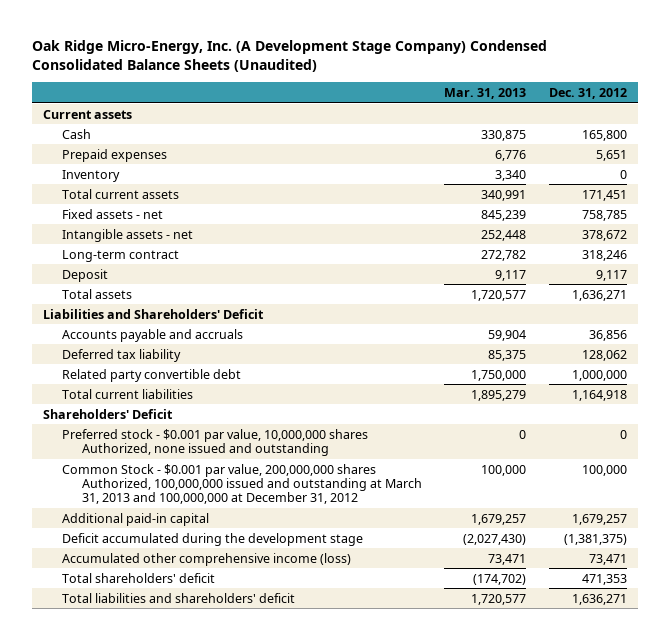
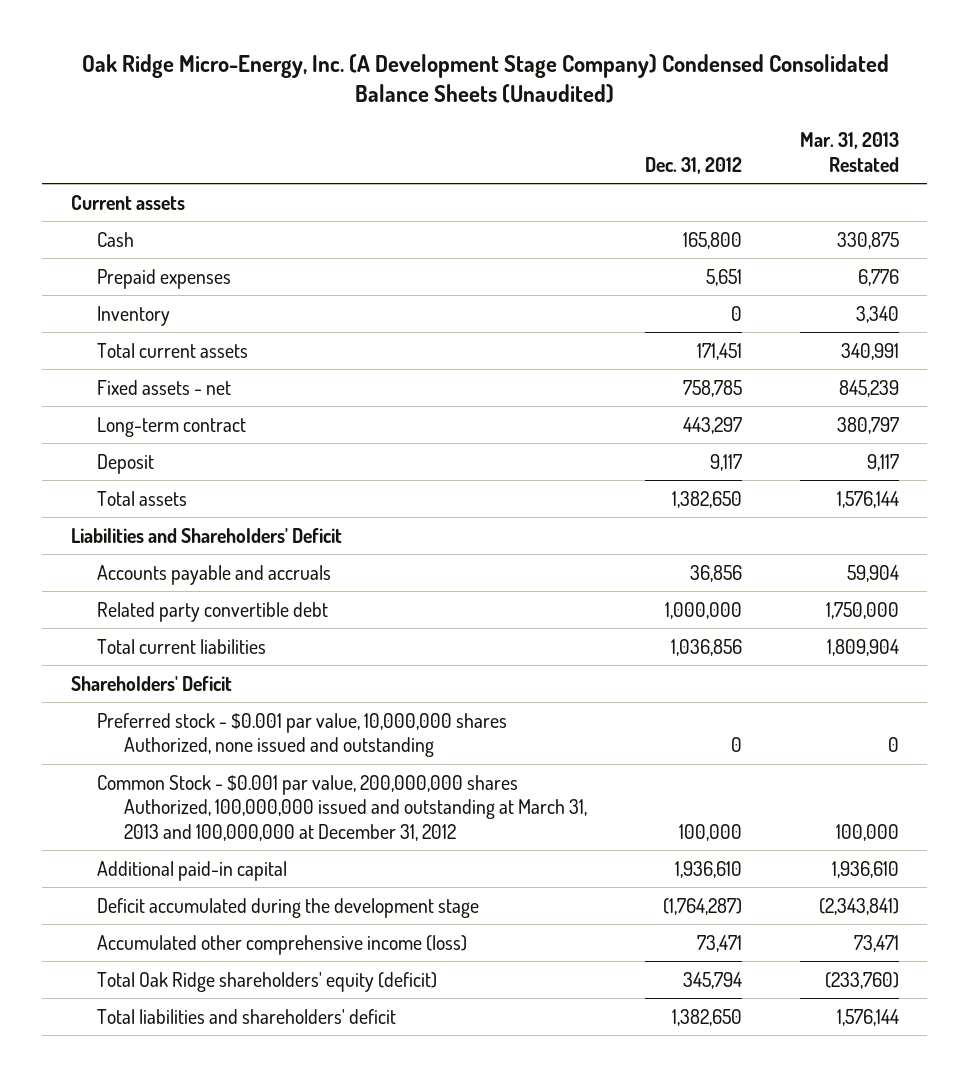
- | Mar. 31, 2013 | Dec. 31, 2012
+ | Dec. 31, 2012 | Mar. 31, 2013 Restated
- Intangible assets - net | 252,448 | 378,672
- Long-term contract | 272,782 | 318,246
+ Long-term contract | 443,297 | 380,797
- Total assets | 1,720,577 | 1,636,271
+ Total assets | 1,382,650 | 1,576,144
- Deferred tax liability | 85,375 | 128,062
- Total current liabilities | 1,895,279 | 1,164,918
+ Total current liabilities | 1,036,856 | 1,809,904
- Additional paid-in capital | 1,679,257 | 1,679,257
- Deficit accumulated during the development stage | (2,027,430) | (1,381,375)
+ Additional paid-in capital | 1,936,610 | 1,936,610
+ Deficit accumulated during the development stage | (1,764,287) | (2,343,841)
- Total shareholders' deficit | (174,702) | 471,353
- Total liabilities and shareholders' deficit | 1,720,577 | 1,636,271
+ Total Oak Ridge shareholders' equity (deficit) | 345,794 | (233,760)
+ Total liabilities and shareholders' deficit | 1,382,650 | 1,576,144

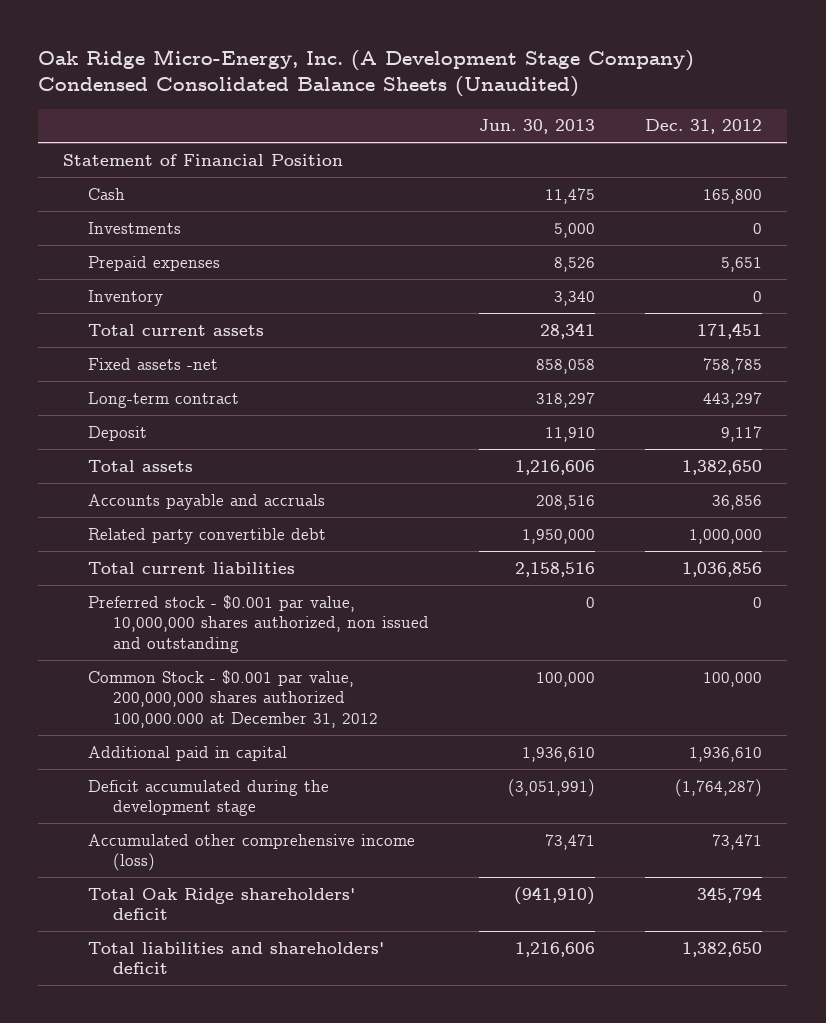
- | Dec. 31, 2012 | Mar. 31, 2013 Restated
+ | Jun. 30, 2013 | Dec. 31, 2012
- Current assets
+ Statement of Financial Position
+ Investments | 5,000 | 0
- Fixed assets - net | 758,785 | 845,239
+ Fixed assets -net | 858,058 | 758,785
- Liabilities and Shareholders' Deficit
- Shareholders' Deficit
- Preferred stock - $0.001 par value, 10,000,000 shares Authorized, none issued and outstanding | 0 | 0
- Common Stock - $0.001 par value, 200,000,000 shares Authorized, 100,000,000 issued and outstanding at March 31, 2013 and 100,000,000 at December 31, 2012 | 100,000 | 100,000
- Additional paid-in capital | 1,936,610 | 1,936,610
+ Preferred stock - $0.001 par value, 10,000,000 shares authorized, non issued and outstanding | 0 | 0
+ Common Stock - $0.001 par value, 200,000,000 shares authorized 100,000.000 at December 31, 2012 | 100,000 | 100,000
+ Additional paid in capital | 1,936,610 | 1,936,610
- Total Oak Ridge shareholders' equity (deficit) | 345,794 | (233,760)
+ Total Oak Ridge shareholders' deficit | (941,910) | 345,794

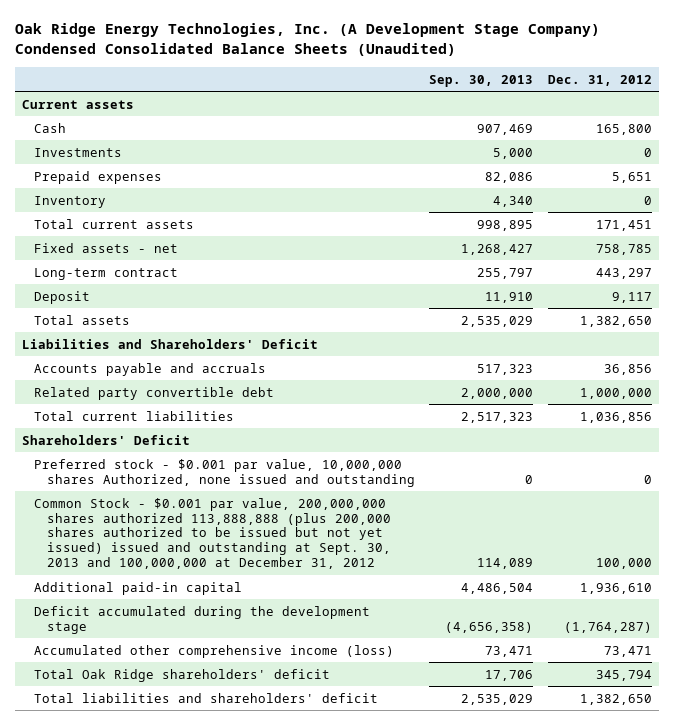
- Oak Ridge Micro-Energy, Inc. (A Development Stage Company) Condensed Consolidated Balance Sheets (Unaudited)
+ Oak Ridge Energy Technologies, Inc. (A Development Stage Company) Condensed Consolidated Balance Sheets (Unaudited)
- | Jun. 30, 2013 | Dec. 31, 2012
+ | Sep. 30, 2013 | Dec. 31, 2012
- Statement of Financial Position
+ Current assets
- Fixed assets -net | 858,058 | 758,785
+ Fixed assets - net | 1,268,427 | 758,785
+ Liabilities and Shareholders' Deficit
- Preferred stock - $0.001 par value, 10,000,000 shares authorized, non issued and outstanding | 0 | 0
- Common Stock - $0.001 par value, 200,000,000 shares authorized 100,000.000 at December 31, 2012 | 100,000 | 100,000
- Additional paid in capital | 1,936,610 | 1,936,610
+ Shareholders' Deficit
+ Preferred stock - $0.001 par value, 10,000,000 shares Authorized, none issued and outstanding | 0 | 0
+ Common Stock - $0.001 par value, 200,000,000 shares authorized 113,888,888 (plus 200,000 shares authorized to be issued but not yet issued) issued and outstanding at Sept. 30, 2013 and 100,000,000 at December 31, 2012 | 114,089 | 100,000
+ Additional paid-in capital | 4,486,504 | 1,936,610

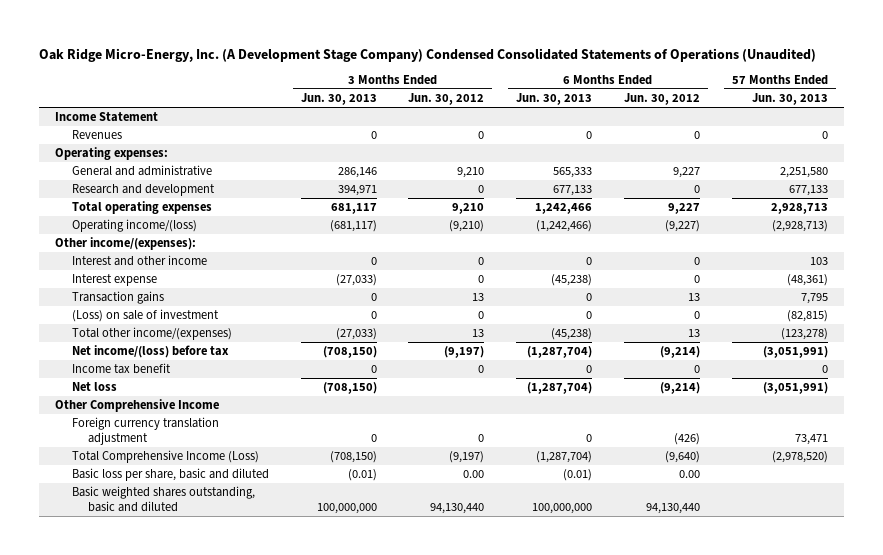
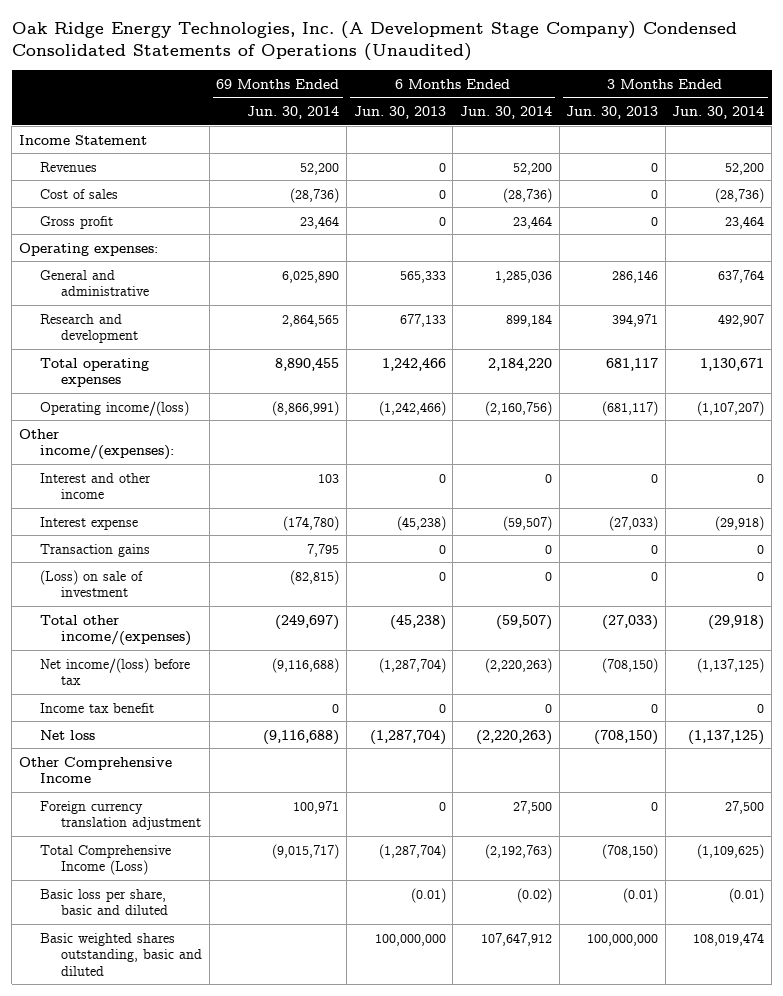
- Oak Ridge Micro-Energy, Inc. (A Development Stage Company) Condensed Consolidated Statements of Operations (Unaudited)
+ Oak Ridge Energy Technologies, Inc. (A Development Stage Company) Condensed Consolidated Statements of Operations (Unaudited)
- | 3 Months Ended Jun. 30, 2013 | 3 Months Ended Jun. 30, 2012 | 6 Months Ended Jun. 30, 2013 | 6 Months Ended Jun. 30, 2012 | 57 Months Ended Jun. 30, 2013
+ | 69 Months Ended Jun. 30, 2014 | 6 Months Ended Jun. 30, 2013 | 6 Months Ended Jun. 30, 2014 | 3 Months Ended Jun. 30, 2013 | 3 Months Ended Jun. 30, 2014
+ Cost of sales | (28,736) | 0 | (28,736) | 0 | (28,736)
+ Gross profit | 23,464 | 0 | 23,464 | 0 | 23,464

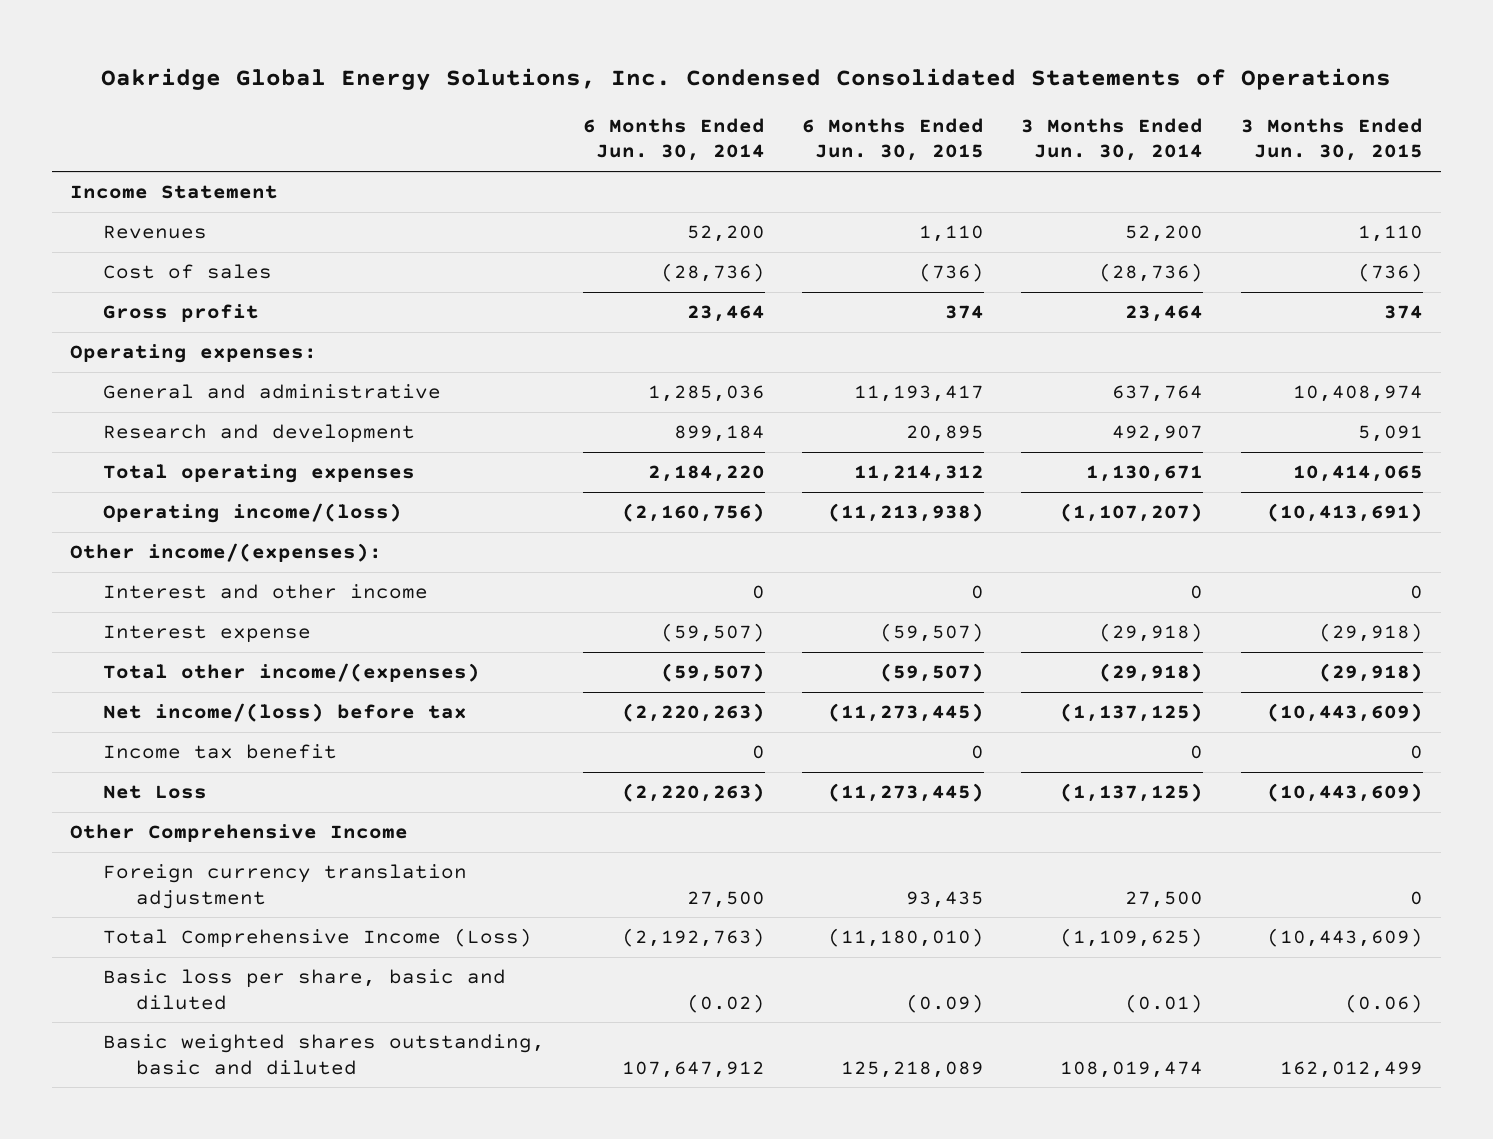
- Oak Ridge Energy Technologies, Inc. (A Development Stage Company) Condensed Consolidated Statements of Operations (Unaudited)
+ Oakridge Global Energy Solutions, Inc. Condensed Consolidated Statements of Operations
- | 69 Months Ended Jun. 30, 2014 | 6 Months Ended Jun. 30, 2013 | 6 Months Ended Jun. 30, 2014 | 3 Months Ended Jun. 30, 2013 | 3 Months Ended Jun. 30, 2014
+ | 6 Months Ended Jun. 30, 2014 | 6 Months Ended Jun. 30, 2015 | 3 Months Ended Jun. 30, 2014 | 3 Months Ended Jun. 30, 2015
- Transaction gains | 7,795 | 0 | 0 | 0 | 0
- (Loss) on sale of investment | (82,815) | 0 | 0 | 0 | 0
- Net loss | (9,116,688) | (1,287,704) | (2,220,263) | (708,150) | (1,137,125)
+ Net Loss | (2,220,263) | (11,273,445) | (1,137,125) | (10,443,609)

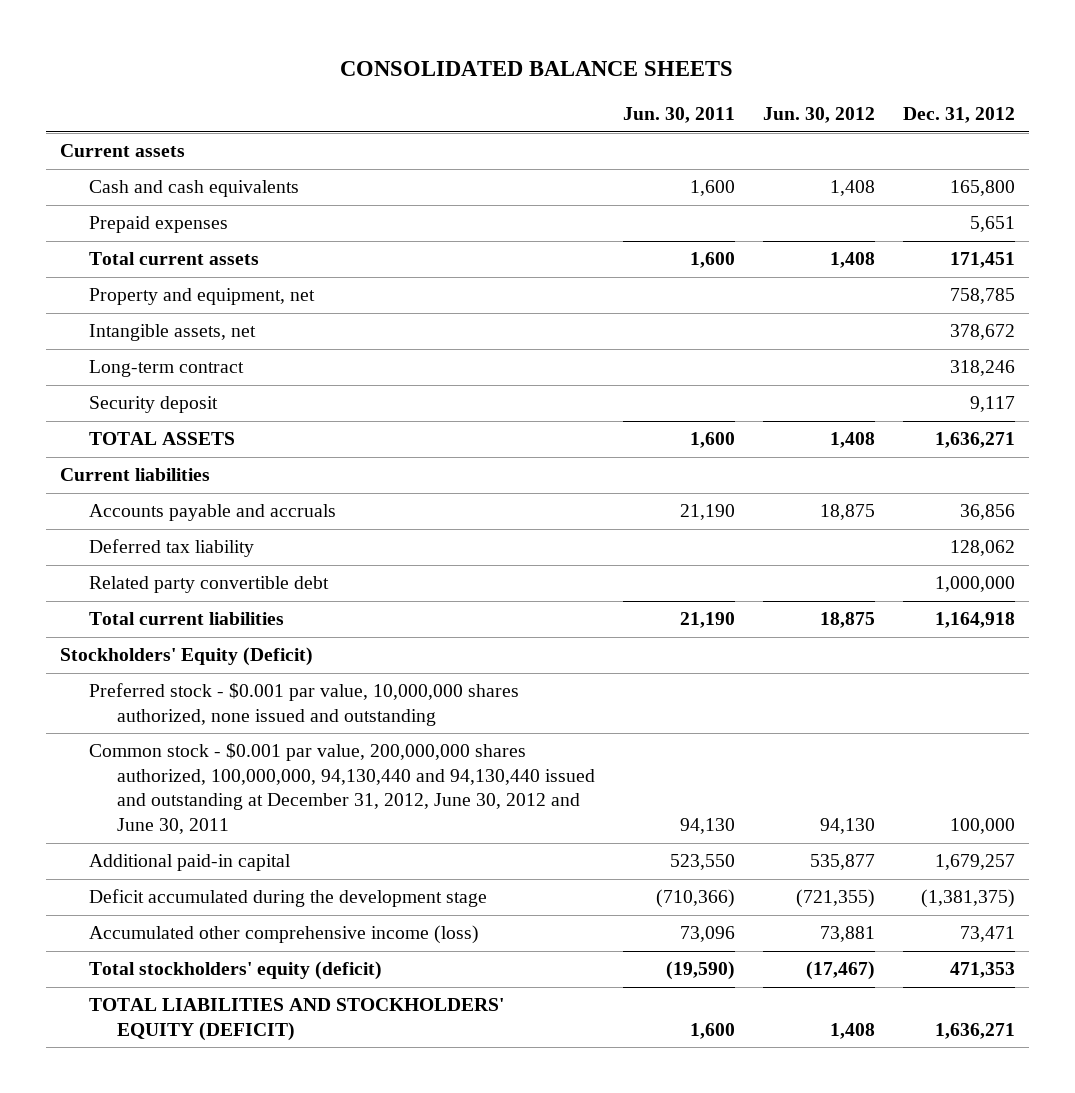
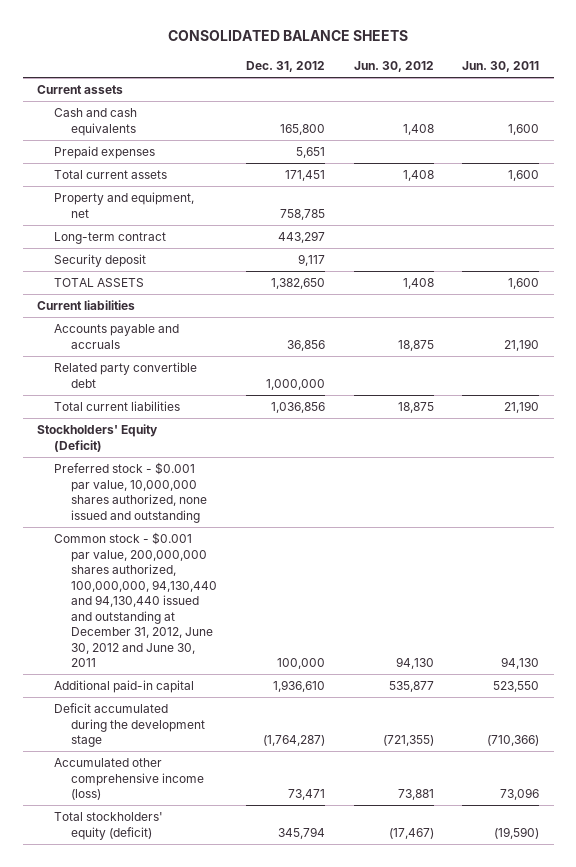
- | Jun. 30, 2011 | Jun. 30, 2012 | Dec. 31, 2012
+ | Dec. 31, 2012 | Jun. 30, 2012 | Jun. 30, 2011
- Intangible assets, net | | | 378,672
- Long-term contract | | | 318,246
+ Long-term contract | 443,297 | |
- TOTAL ASSETS | 1,600 | 1,408 | 1,636,271
+ TOTAL ASSETS | 1,382,650 | 1,408 | 1,600
- Deferred tax liability | | | 128,062
- Total current liabilities | 21,190 | 18,875 | 1,164,918
+ Total current liabilities | 1,036,856 | 18,875 | 21,190
- Additional paid-in capital | 523,550 | 535,877 | 1,679,257
- Deficit accumulated during the development stage | (710,366) | (721,355) | (1,381,375)
+ Additional paid-in capital | 1,936,610 | 535,877 | 523,550
+ Deficit accumulated during the development stage | (1,764,287) | (721,355) | (710,366)
- Total stockholders' equity (deficit) | (19,590) | (17,467) | 471,353
- TOTAL LIABILITIES AND STOCKHOLDERS' EQUITY (DEFICIT) | 1,600 | 1,408 | 1,636,271
+ Total stockholders' equity (deficit) | 345,794 | (17,467) | (19,590)

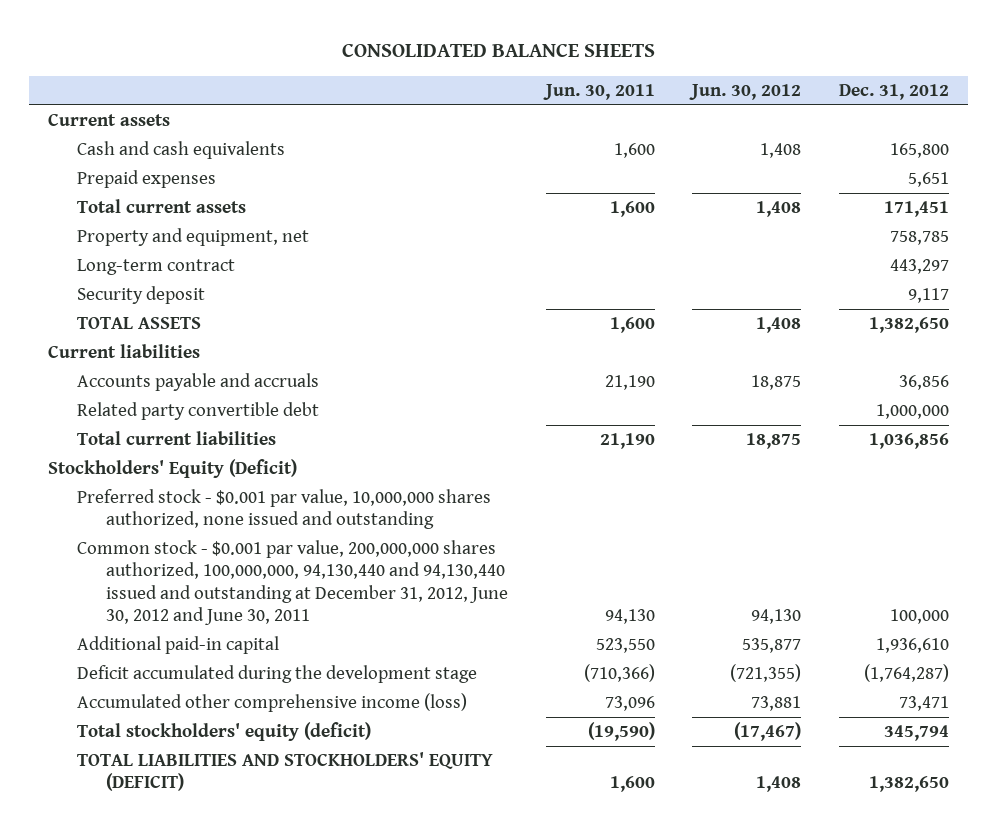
- | Dec. 31, 2012 | Jun. 30, 2012 | Jun. 30, 2011
+ | Jun. 30, 2011 | Jun. 30, 2012 | Dec. 31, 2012
+ TOTAL LIABILITIES AND STOCKHOLDERS' EQUITY (DEFICIT) | 1,600 | 1,408 | 1,382,650

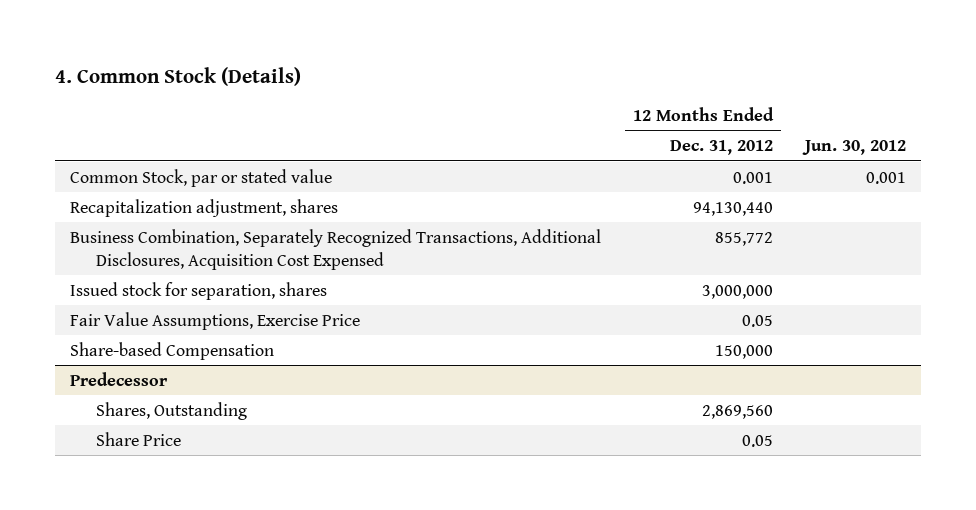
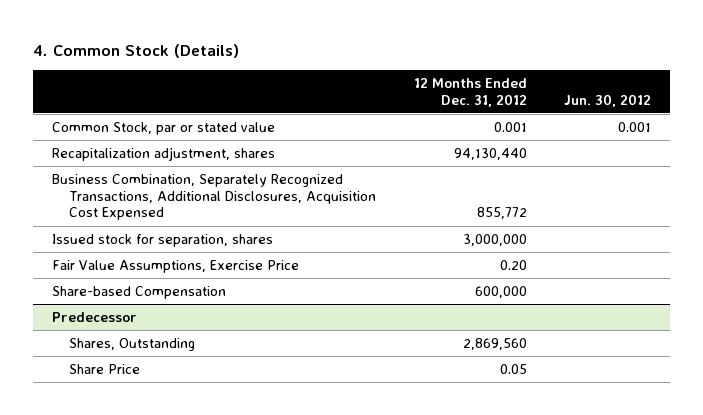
- Fair Value Assumptions, Exercise Price | 0.05 |
- Share-based Compensation | 150,000 |
+ Fair Value Assumptions, Exercise Price | 0.20 |
+ Share-based Compensation | 600,000 |

